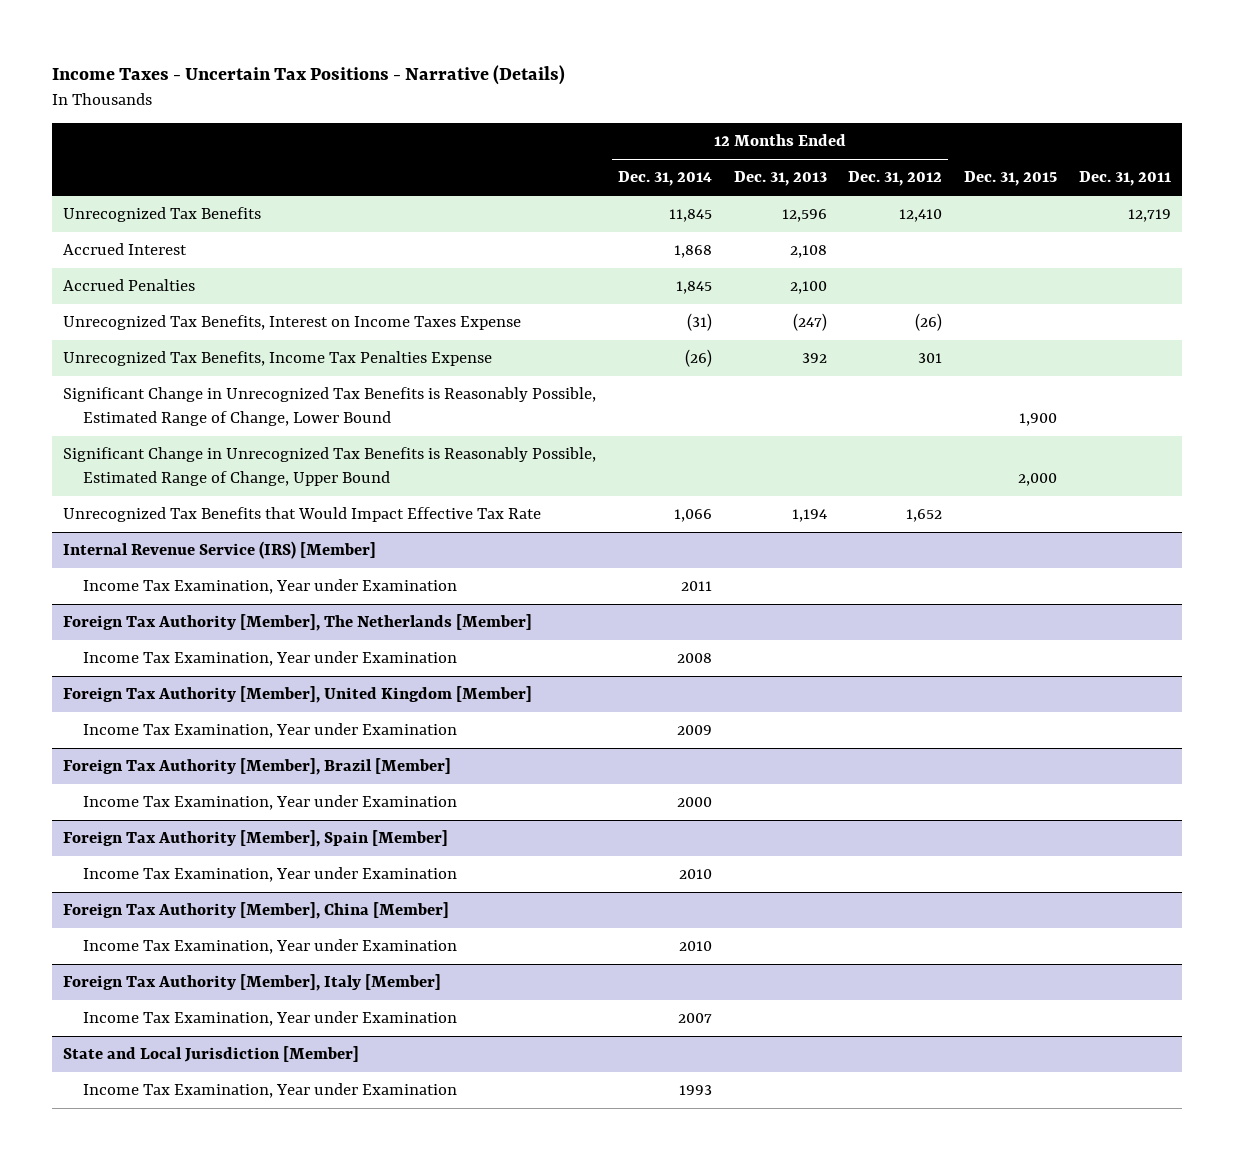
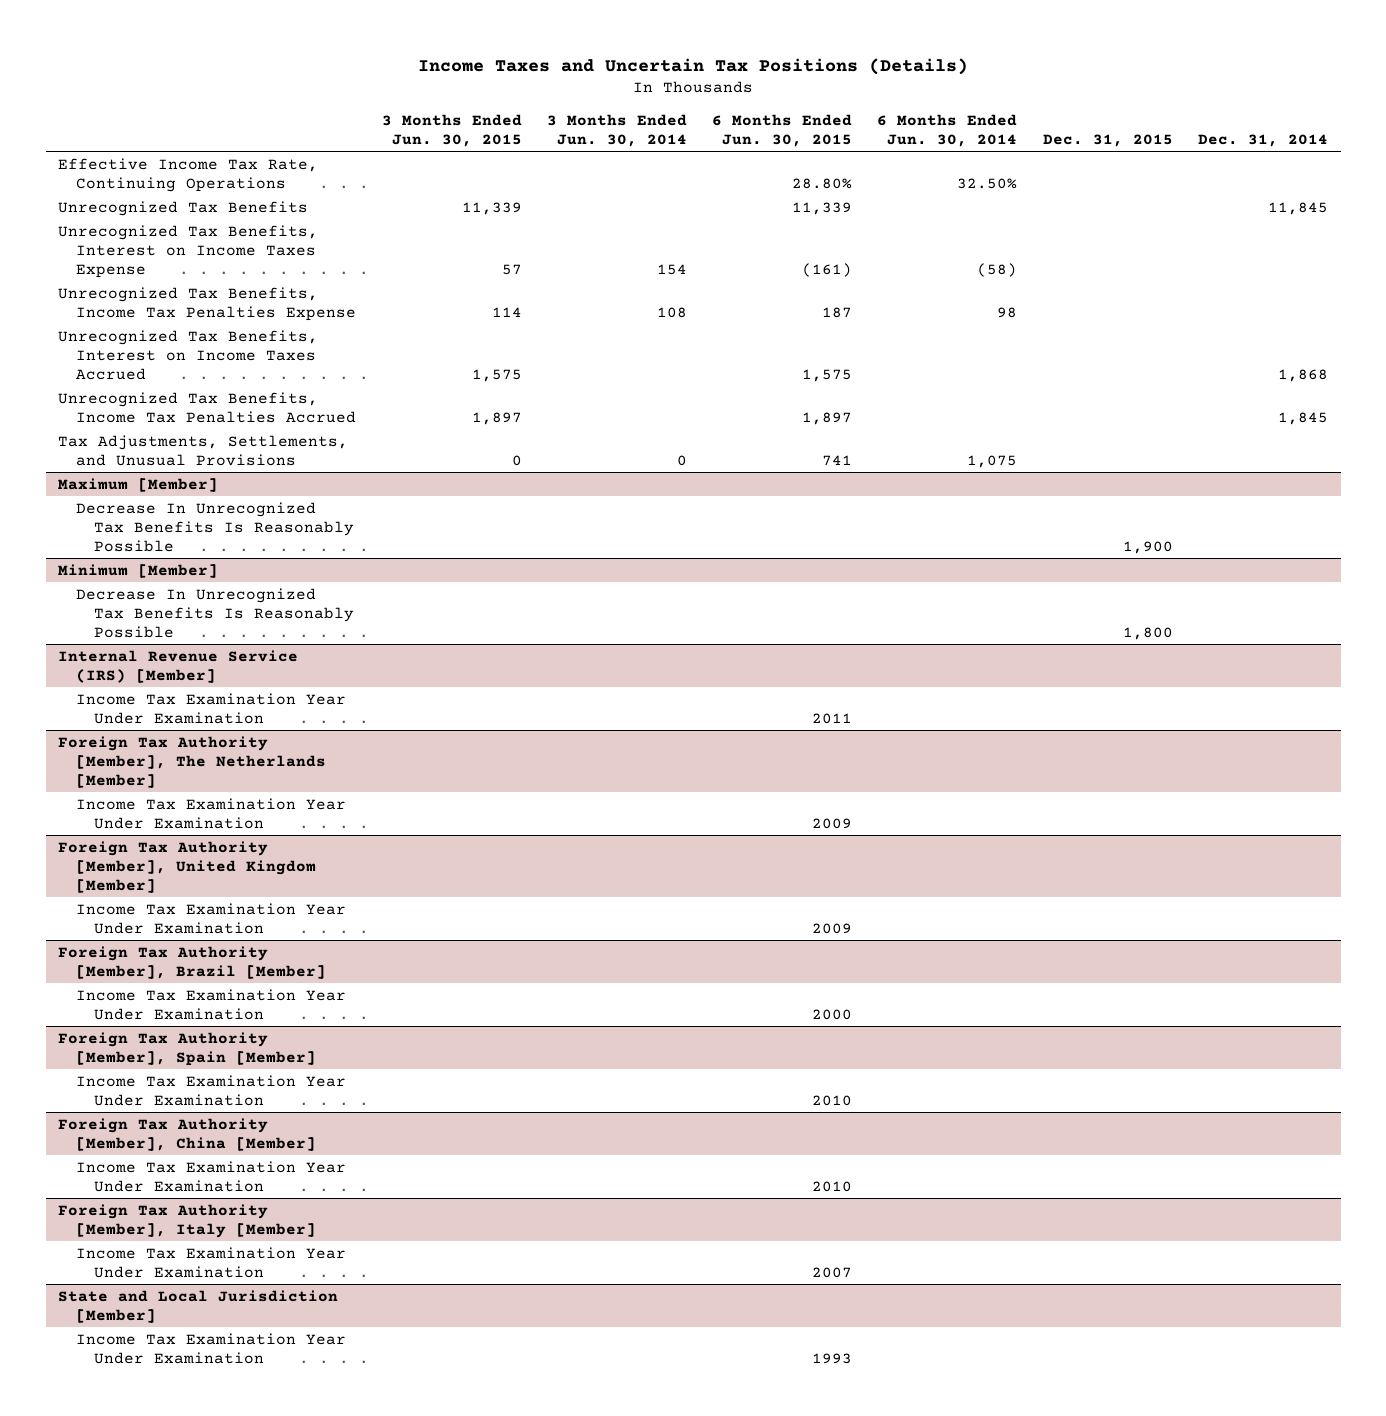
- Income Taxes - Uncertain Tax Positions - Narrative (Details)
+ Income Taxes and Uncertain Tax Positions (Details)
- | 12 Months Ended Dec. 31, 2014 | 12 Months Ended Dec. 31, 2013 | 12 Months Ended Dec. 31, 2012 | Dec. 31, 2015 | Dec. 31, 2011
+ | 3 Months Ended Jun. 30, 2015 | 3 Months Ended Jun. 30, 2014 | 6 Months Ended Jun. 30, 2015 | 6 Months Ended Jun. 30, 2014 | Dec. 31, 2015 | Dec. 31, 2014
+ Effective Income Tax Rate, Continuing Operations | | | 28.80% | 32.50% | |
- Accrued Interest | 1,868 | 2,108 | | |
- Accrued Penalties | 1,845 | 2,100 | | |
- Significant Change in Unrecognized Tax Benefits is Reasonably Possible, Estimated Range of Change, Lower Bound | | | | 1,900 |
- Significant Change in Unrecognized Tax Benefits is Reasonably Possible, Estimated Range of Change, Upper Bound | | | | 2,000 |
- Unrecognized Tax Benefits that Would Impact Effective Tax Rate | 1,066 | 1,194 | 1,652 | |
+ Unrecognized Tax Benefits, Interest on Income Taxes Accrued | 1,575 | | 1,575 | | | 1,868
+ Unrecognized Tax Benefits, Income Tax Penalties Accrued | 1,897 | | 1,897 | | | 1,845
+ Tax Adjustments, Settlements, and Unusual Provisions | 0 | 0 | 741 | 1,075 | |
+ Maximum [Member]
+ Decrease In Unrecognized Tax Benefits Is Reasonably Possible | | | | | 1,900 |
+ Minimum [Member]
+ Decrease In Unrecognized Tax Benefits Is Reasonably Possible | | | | | 1,800 |
@ Internal Revenue Service (IRS) [Member]
- Income Tax Examination, Year under Examination | 2011 | | | |
+ Income Tax Examination Year Under Examination | | | 2011 | | |
@ Foreign Tax Authority [Member], The Netherlands [Member]
- Income Tax Examination, Year under Examination | 2008 | | | |
+ Income Tax Examination Year Under Examination | | | 2009 | | |
@ Foreign Tax Authority [Member], United Kingdom [Member]
- Income Tax Examination, Year under Examination | 2009 | | | |
+ Income Tax Examination Year Under Examination | | | 2009 | | |
@ Foreign Tax Authority [Member], Brazil [Member]
- Income Tax Examination, Year under Examination | 2000 | | | |
+ Income Tax Examination Year Under Examination | | | 2000 | | |
@ Foreign Tax Authority [Member], Spain [Member]
- Income Tax Examination, Year under Examination | 2010 | | | |
+ Income Tax Examination Year Under Examination | | | 2010 | | |
@ Foreign Tax Authority [Member], China [Member]
- Income Tax Examination, Year under Examination | 2010 | | | |
+ Income Tax Examination Year Under Examination | | | 2010 | | |
@ Foreign Tax Authority [Member], Italy [Member]
- Income Tax Examination, Year under Examination | 2007 | | | |
+ Income Tax Examination Year Under Examination | | | 2007 | | |
@ State and Local Jurisdiction [Member]
- Income Tax Examination, Year under Examination | 1993 | | | |
+ Income Tax Examination Year Under Examination | | | 1993 | | |

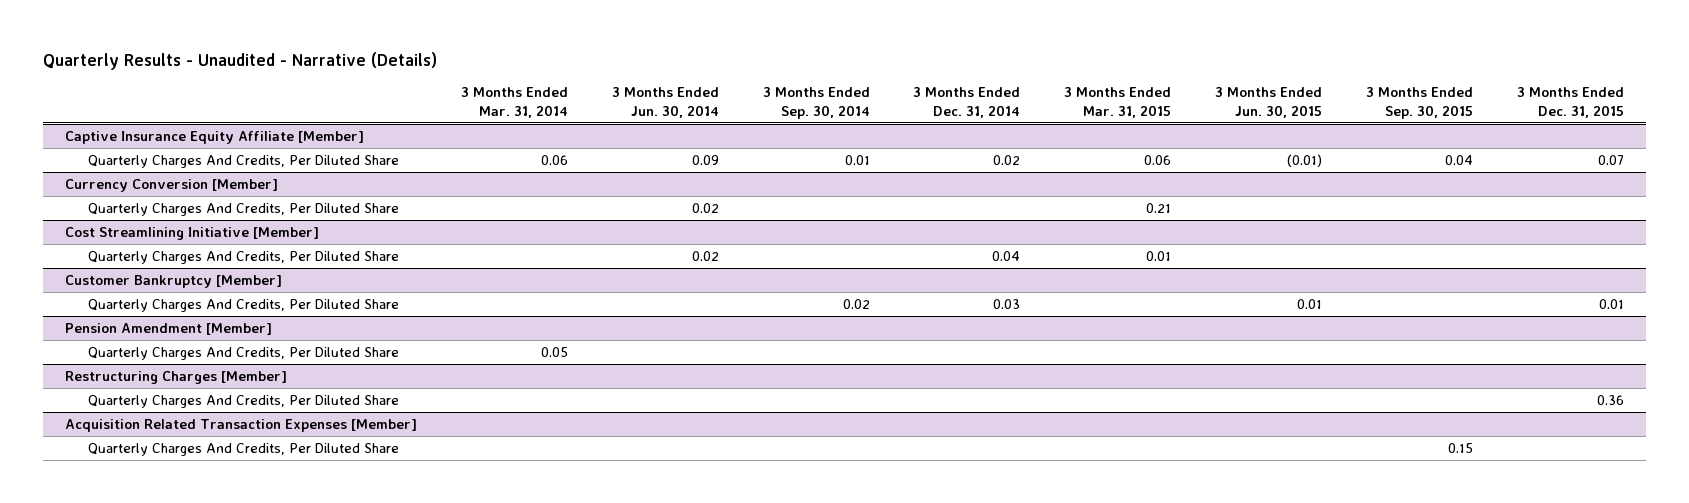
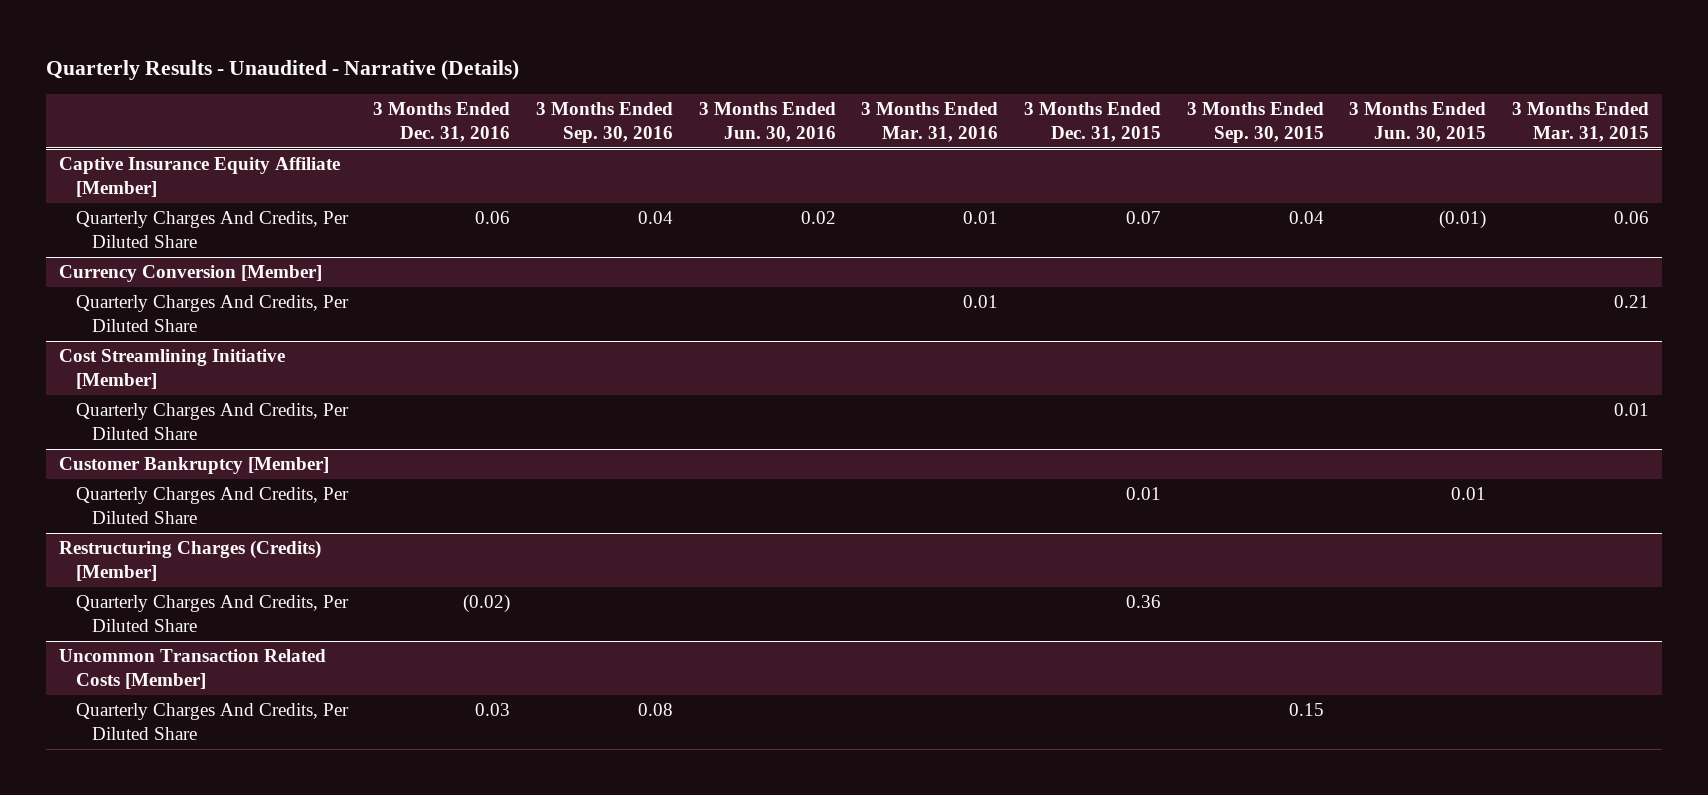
- | 3 Months Ended Mar. 31, 2014 | 3 Months Ended Jun. 30, 2014 | 3 Months Ended Sep. 30, 2014 | 3 Months Ended Dec. 31, 2014 | 3 Months Ended Mar. 31, 2015 | 3 Months Ended Jun. 30, 2015 | 3 Months Ended Sep. 30, 2015 | 3 Months Ended Dec. 31, 2015
+ | 3 Months Ended Dec. 31, 2016 | 3 Months Ended Sep. 30, 2016 | 3 Months Ended Jun. 30, 2016 | 3 Months Ended Mar. 31, 2016 | 3 Months Ended Dec. 31, 2015 | 3 Months Ended Sep. 30, 2015 | 3 Months Ended Jun. 30, 2015 | 3 Months Ended Mar. 31, 2015
- Pension Amendment [Member]
- Quarterly Charges And Credits, Per Diluted Share | 0.05 | | | | | | |
- Restructuring Charges [Member]
+ Restructuring Charges (Credits) [Member]
- Acquisition Related Transaction Expenses [Member]
+ Uncommon Transaction Related Costs [Member]

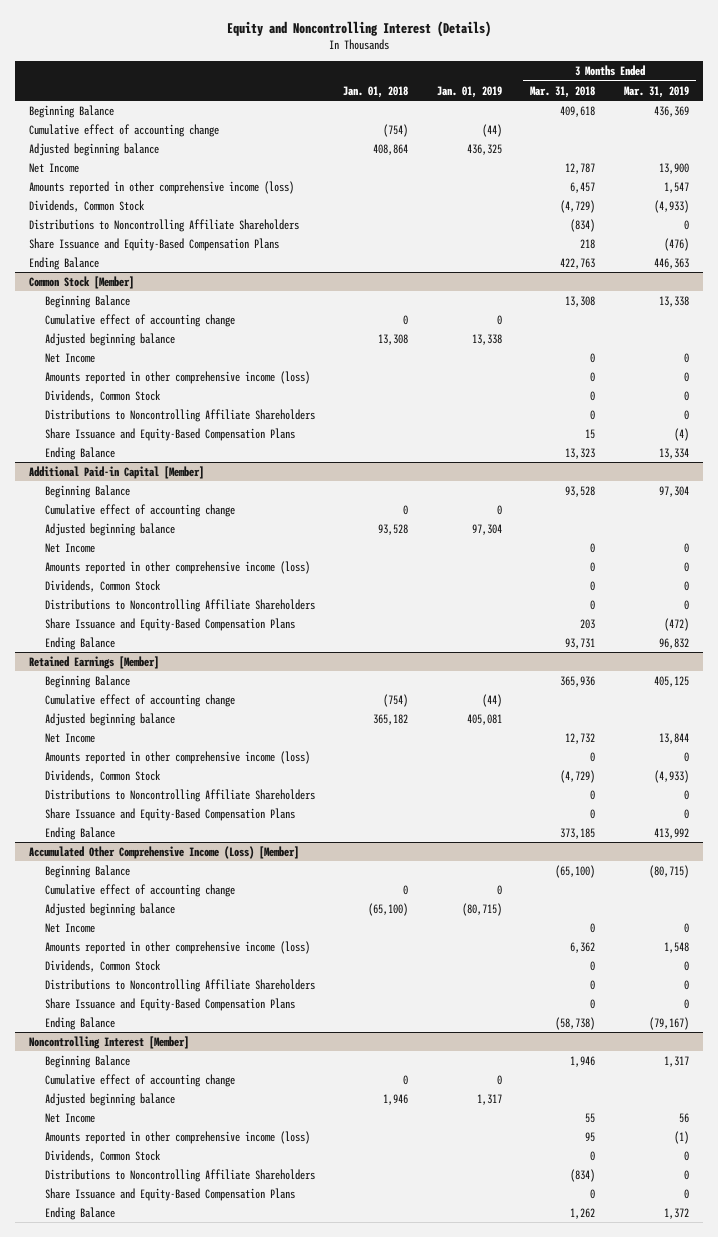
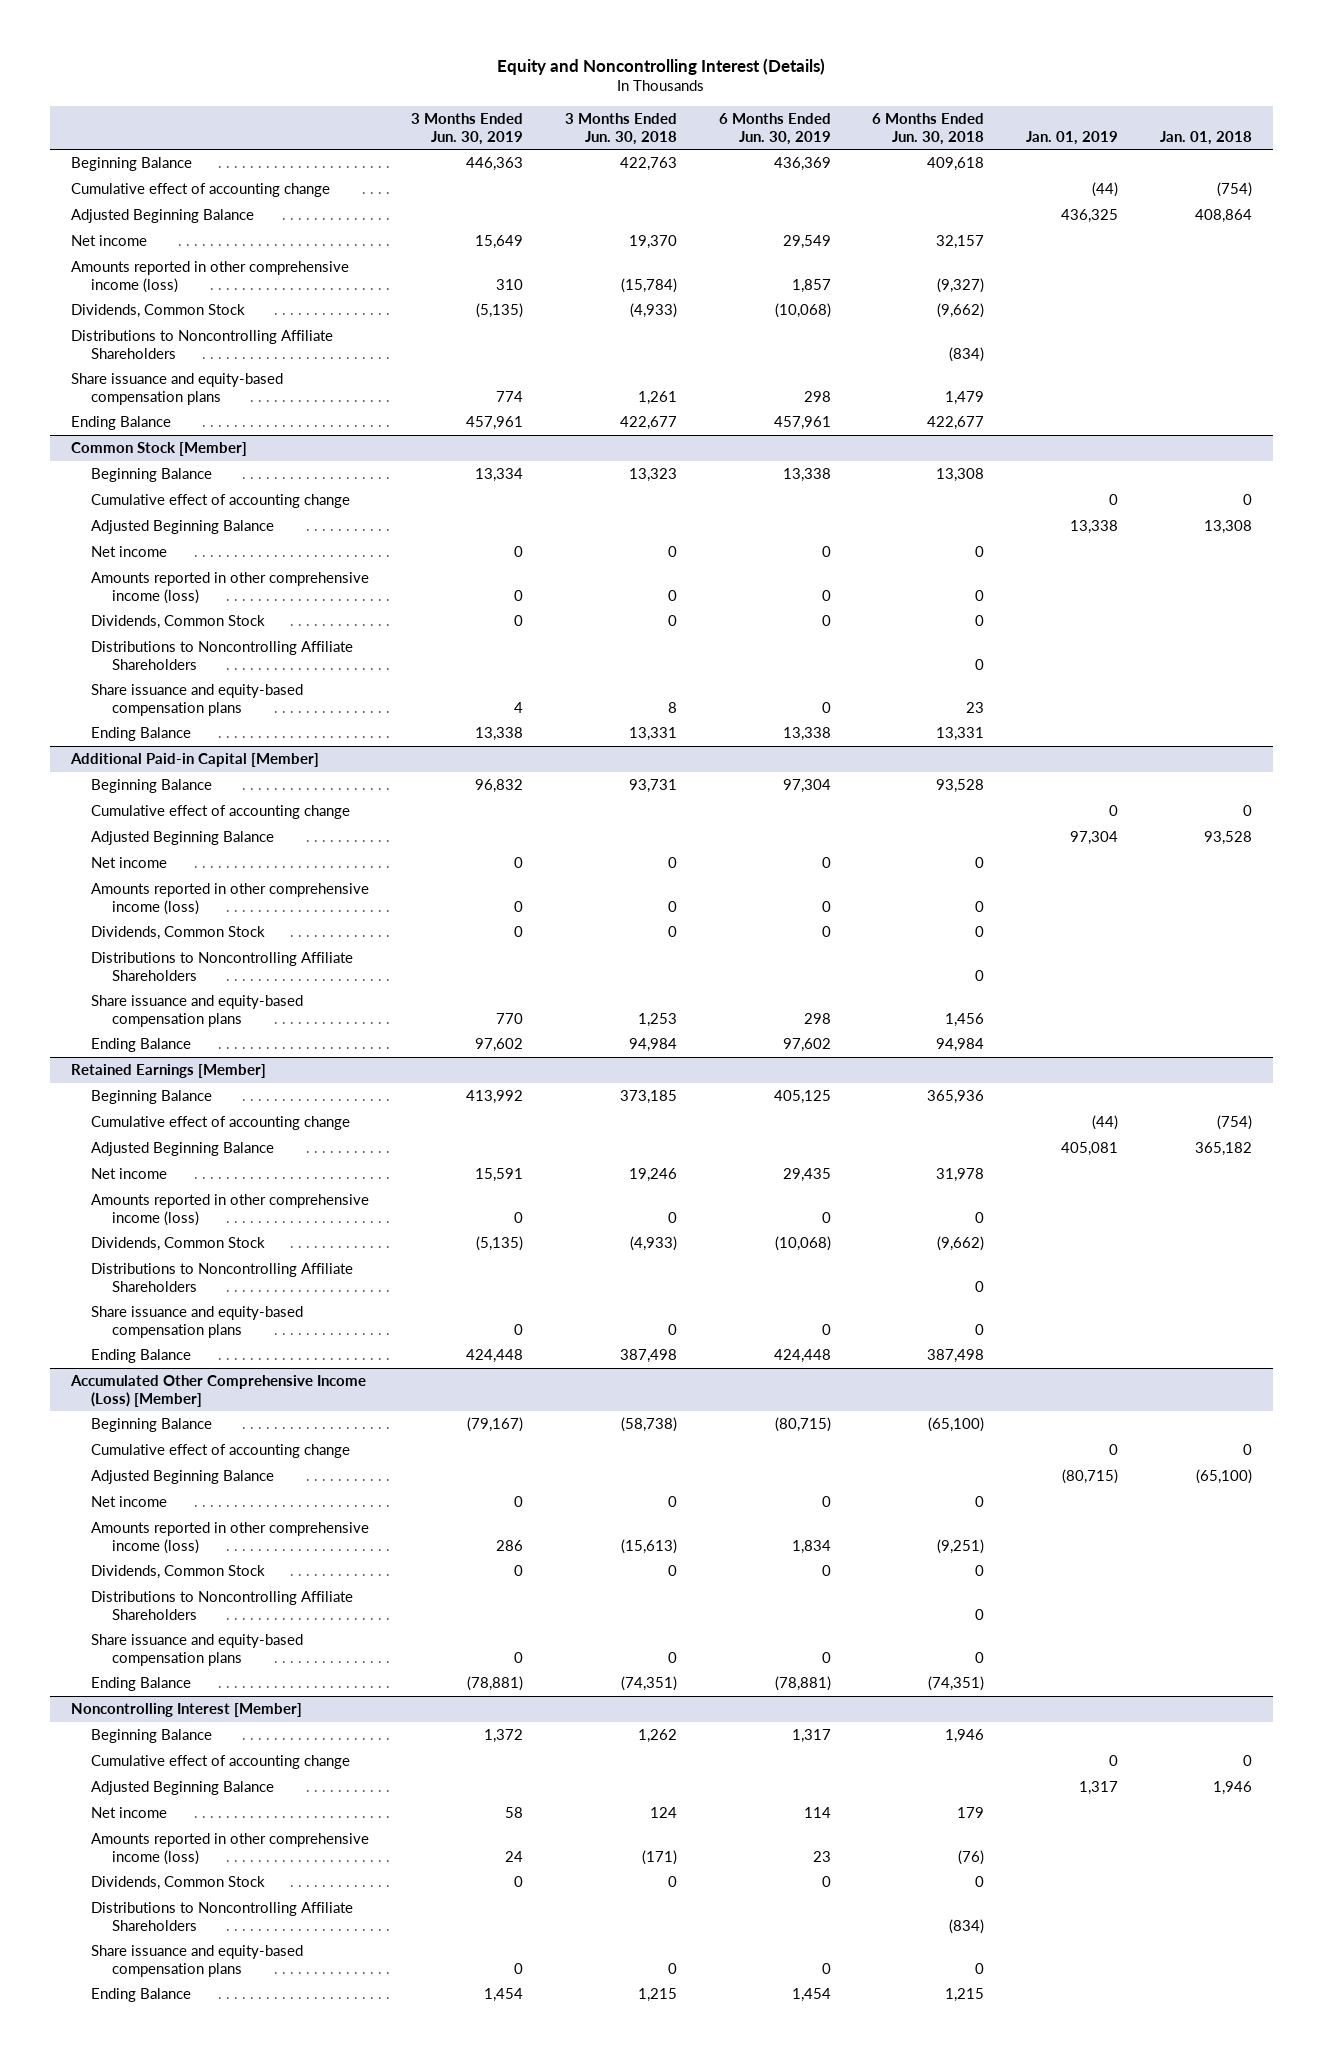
- | Jan. 01, 2018 | Jan. 01, 2019 | 3 Months Ended Mar. 31, 2018 | 3 Months Ended Mar. 31, 2019
+ | 3 Months Ended Jun. 30, 2019 | 3 Months Ended Jun. 30, 2018 | 6 Months Ended Jun. 30, 2019 | 6 Months Ended Jun. 30, 2018 | Jan. 01, 2019 | Jan. 01, 2018
- Adjusted beginning balance | 408,864 | 436,325 | |
- Net Income | | | 12,787 | 13,900
+ Adjusted Beginning Balance | | | | | 436,325 | 408,864
+ Net income | 15,649 | 19,370 | 29,549 | 32,157 | |
- Share Issuance and Equity-Based Compensation Plans | | | 218 | (476)
+ Share issuance and equity-based compensation plans | 774 | 1,261 | 298 | 1,479 | |
@ Common Stock [Member]
- Adjusted beginning balance | 13,308 | 13,338 | |
- Net Income | | | 0 | 0
+ Adjusted Beginning Balance | | | | | 13,338 | 13,308
+ Net income | 0 | 0 | 0 | 0 | |
- Share Issuance and Equity-Based Compensation Plans | | | 15 | (4)
+ Share issuance and equity-based compensation plans | 4 | 8 | 0 | 23 | |
@ Additional Paid-in Capital [Member]
- Adjusted beginning balance | 93,528 | 97,304 | |
- Net Income | | | 0 | 0
+ Adjusted Beginning Balance | | | | | 97,304 | 93,528
+ Net income | 0 | 0 | 0 | 0 | |
- Share Issuance and Equity-Based Compensation Plans | | | 203 | (472)
+ Share issuance and equity-based compensation plans | 770 | 1,253 | 298 | 1,456 | |
@ Retained Earnings [Member]
- Adjusted beginning balance | 365,182 | 405,081 | |
- Net Income | | | 12,732 | 13,844
+ Adjusted Beginning Balance | | | | | 405,081 | 365,182
+ Net income | 15,591 | 19,246 | 29,435 | 31,978 | |
- Share Issuance and Equity-Based Compensation Plans | | | 0 | 0
+ Share issuance and equity-based compensation plans | 0 | 0 | 0 | 0 | |
@ Accumulated Other Comprehensive Income (Loss) [Member]
- Adjusted beginning balance | (65,100) | (80,715) | |
- Net Income | | | 0 | 0
+ Adjusted Beginning Balance | | | | | (80,715) | (65,100)
+ Net income | 0 | 0 | 0 | 0 | |
- Share Issuance and Equity-Based Compensation Plans | | | 0 | 0
+ Share issuance and equity-based compensation plans | 0 | 0 | 0 | 0 | |
@ Noncontrolling Interest [Member]
- Adjusted beginning balance | 1,946 | 1,317 | |
- Net Income | | | 55 | 56
+ Adjusted Beginning Balance | | | | | 1,317 | 1,946
+ Net income | 58 | 124 | 114 | 179 | |
- Share Issuance and Equity-Based Compensation Plans | | | 0 | 0
+ Share issuance and equity-based compensation plans | 0 | 0 | 0 | 0 | |

